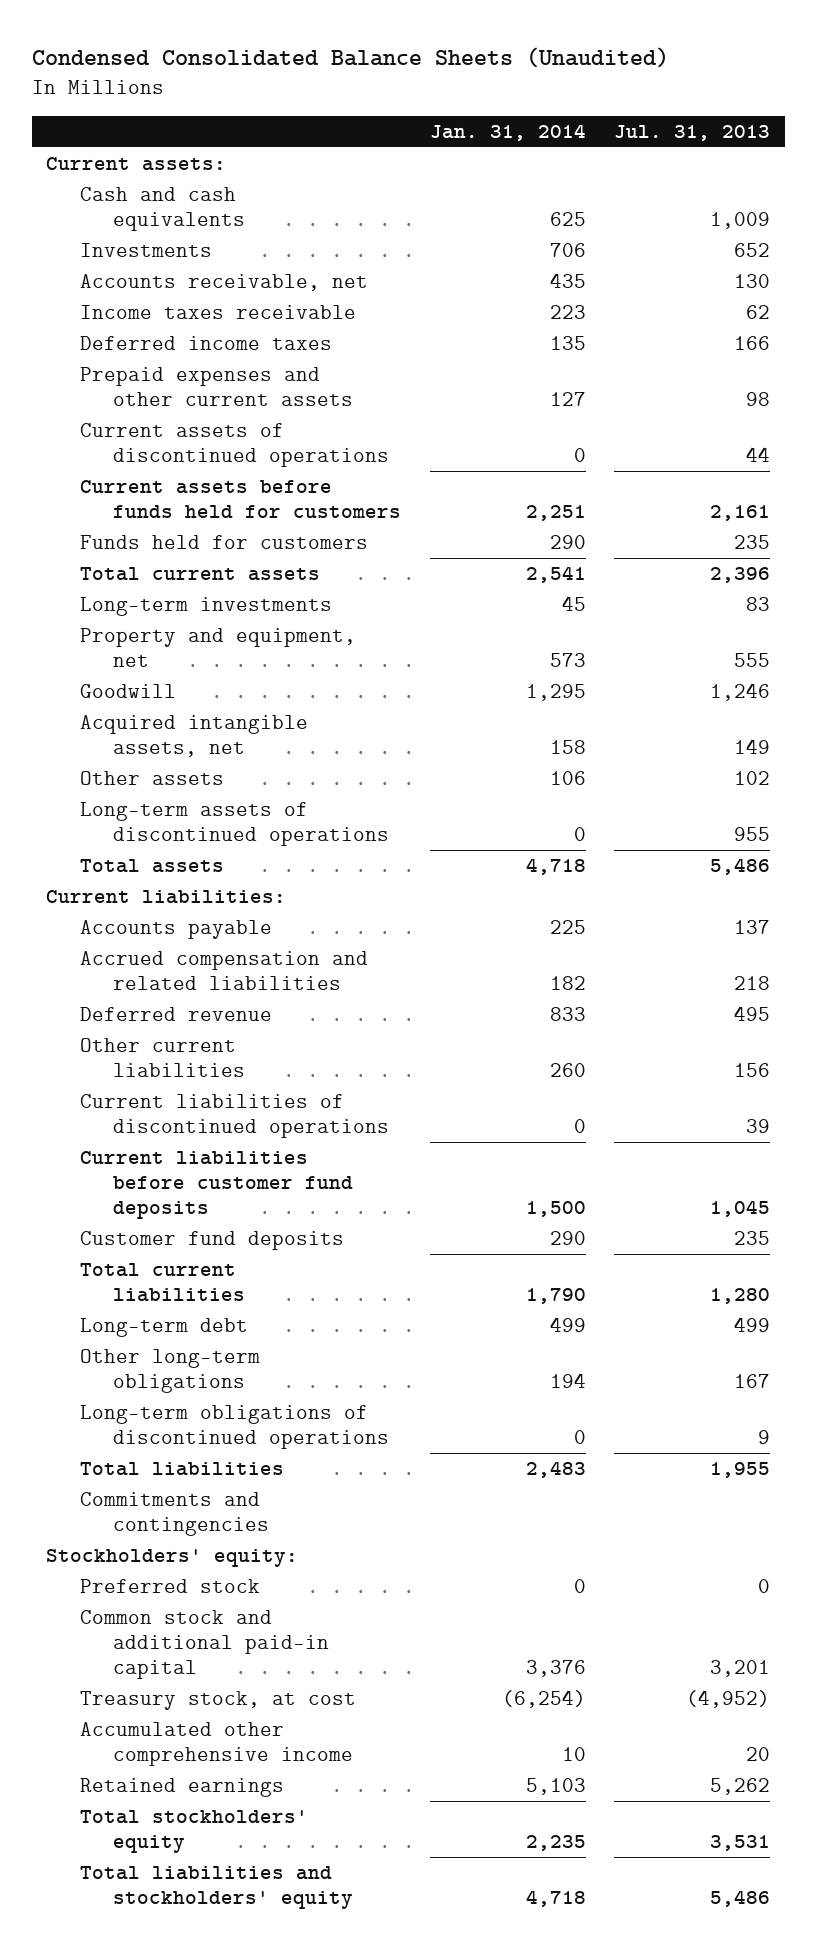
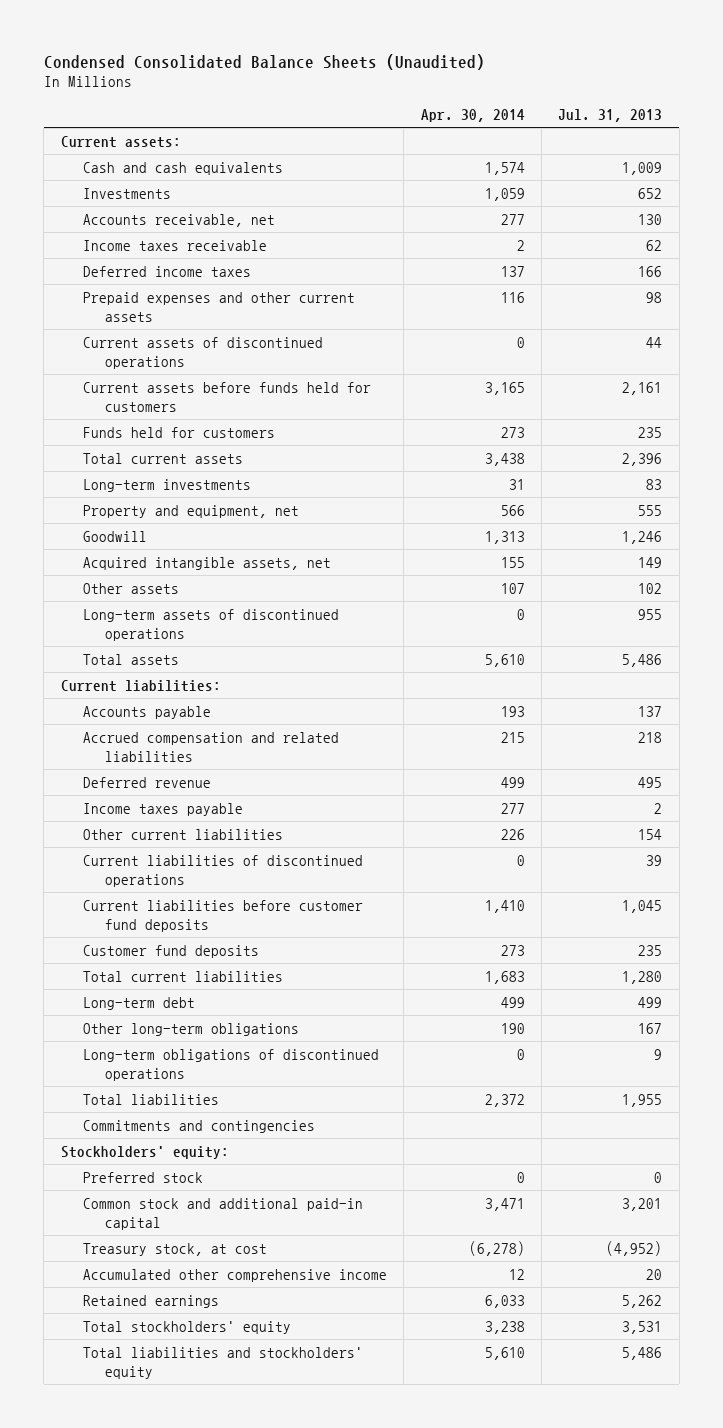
- | Jan. 31, 2014 | Jul. 31, 2013
+ | Apr. 30, 2014 | Jul. 31, 2013
- Other current liabilities | 260 | 156
+ Income taxes payable | 277 | 2
+ Other current liabilities | 226 | 154

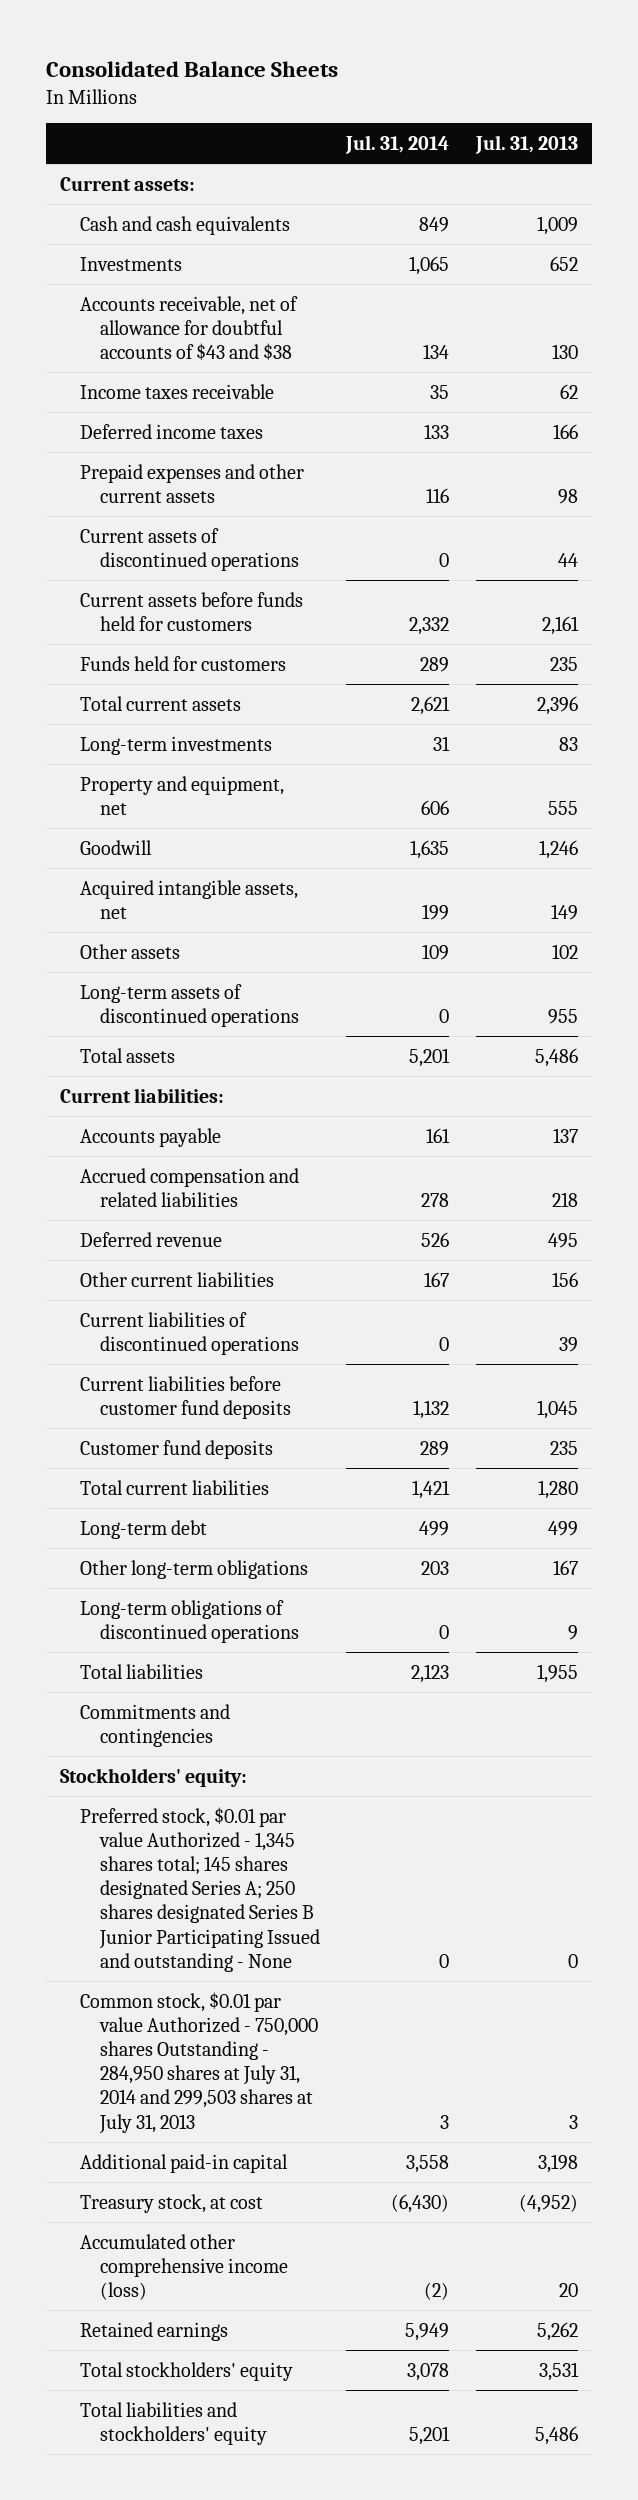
- Condensed Consolidated Balance Sheets (Unaudited)
+ Consolidated Balance Sheets
- | Apr. 30, 2014 | Jul. 31, 2013
+ | Jul. 31, 2014 | Jul. 31, 2013
- Accounts receivable, net | 277 | 130
+ Accounts receivable, net of allowance for doubtful accounts of $43 and $38 | 134 | 130
- Income taxes payable | 277 | 2
- Other current liabilities | 226 | 154
+ Other current liabilities | 167 | 156
- Preferred stock | 0 | 0
- Common stock and additional paid-in capital | 3,471 | 3,201
+ Preferred stock, $0.01 par value Authorized - 1,345 shares total; 145 shares designated Series A; 250 shares designated Series B Junior Participating Issued and outstanding - None | 0 | 0
+ Common stock, $0.01 par value Authorized - 750,000 shares Outstanding - 284,950 shares at July 31, 2014 and 299,503 shares at July 31, 2013 | 3 | 3
+ Additional paid-in capital | 3,558 | 3,198
- Accumulated other comprehensive income | 12 | 20
+ Accumulated other comprehensive income (loss) | (2) | 20

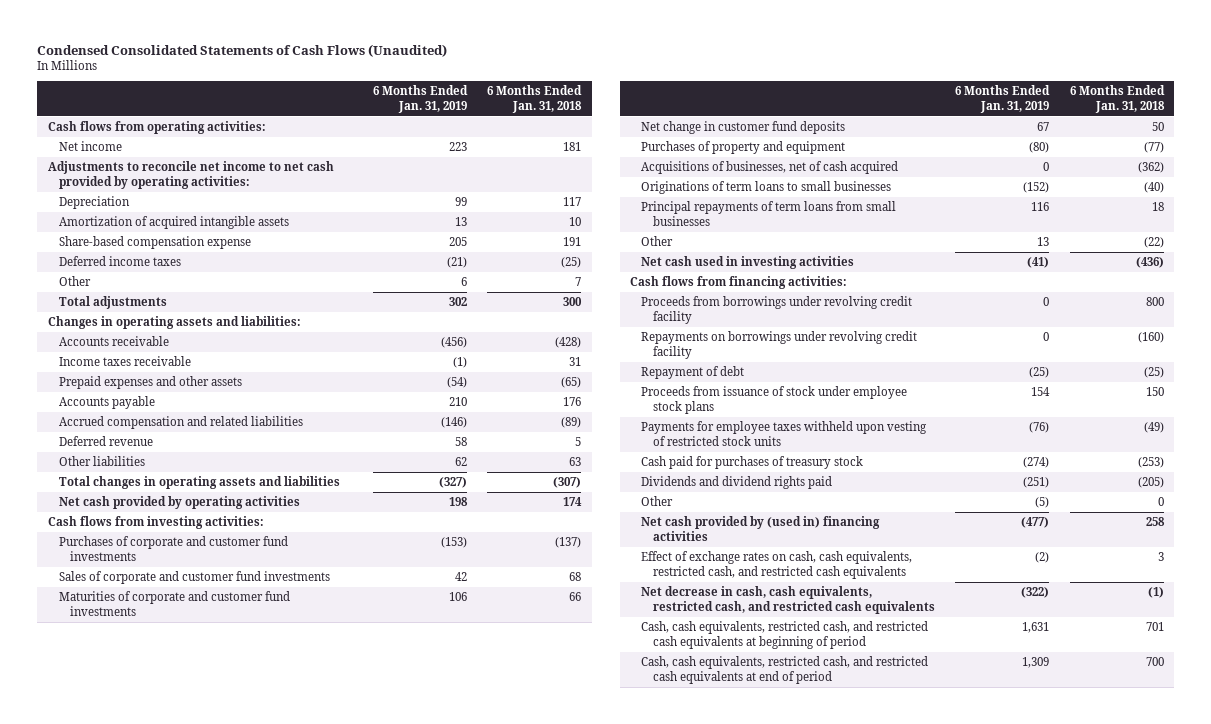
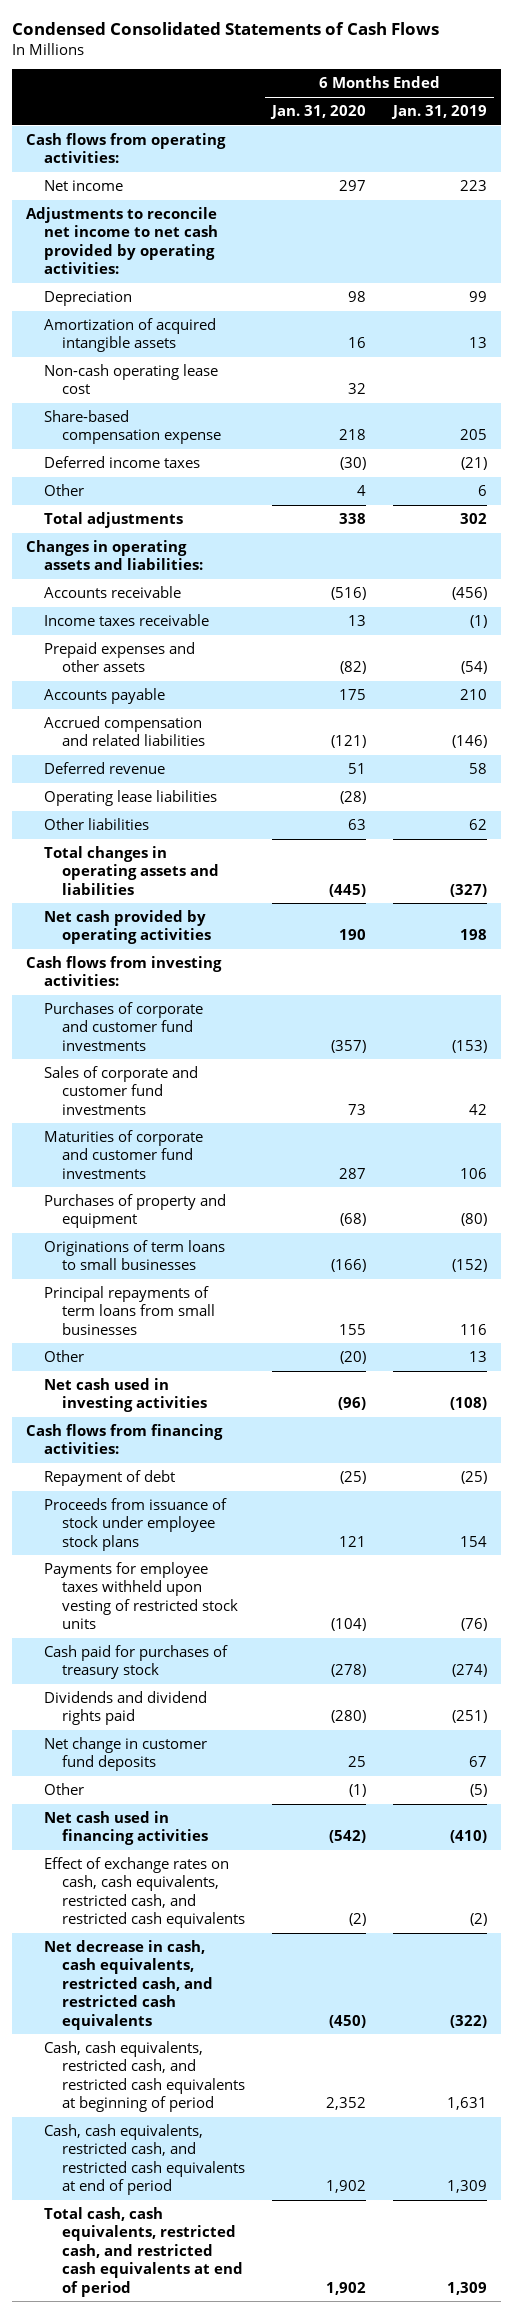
- Condensed Consolidated Statements of Cash Flows (Unaudited)
+ Condensed Consolidated Statements of Cash Flows
- | 6 Months Ended Jan. 31, 2019 | 6 Months Ended Jan. 31, 2018
+ | 6 Months Ended Jan. 31, 2020 | 6 Months Ended Jan. 31, 2019
+ Non-cash operating lease cost | 32 |
+ Operating lease liabilities | (28) |
- Acquisitions of businesses, net of cash acquired | 0 | (362)
- Net cash used in investing activities | (41) | (436)
+ Net cash used in investing activities | (96) | (108)
- Proceeds from borrowings under revolving credit facility | 0 | 800
- Repayments on borrowings under revolving credit facility | 0 | (160)
moved down: Net change in customer fund deposits | 25 | 67
- Net cash provided by (used in) financing activities | (477) | 258
+ Net cash used in financing activities | (542) | (410)
+ Total cash, cash equivalents, restricted cash, and restricted cash equivalents at end of period | 1,902 | 1,309

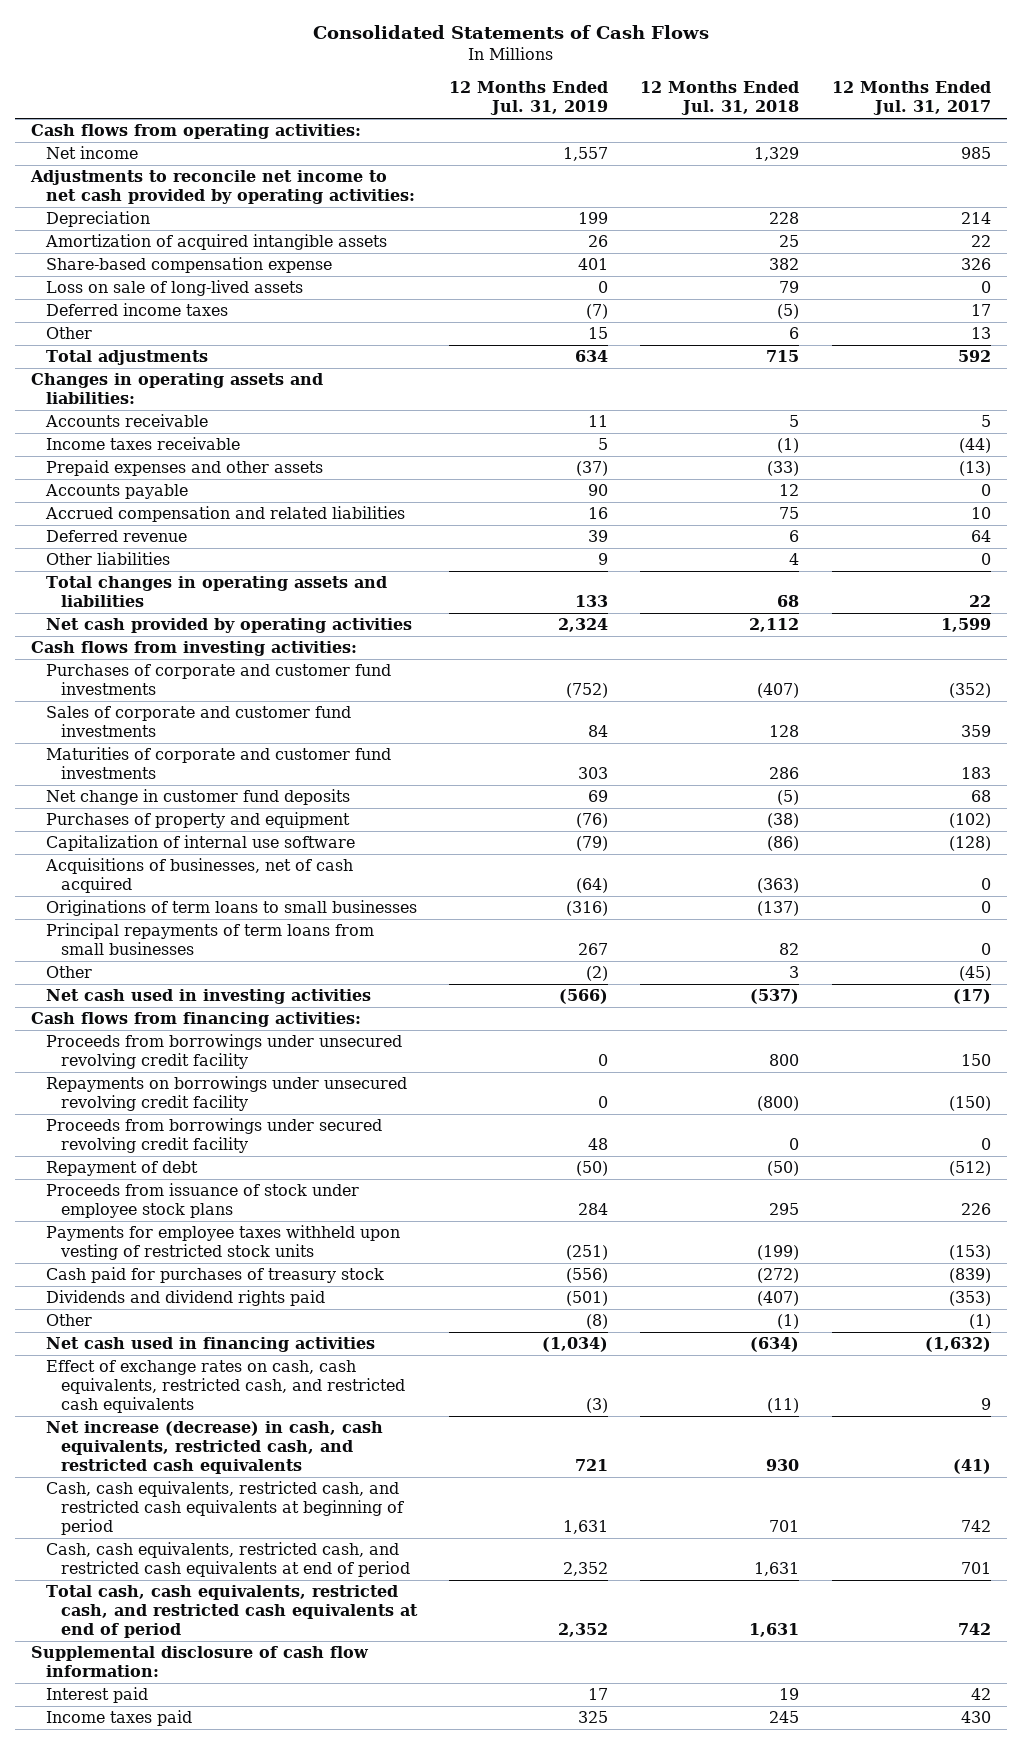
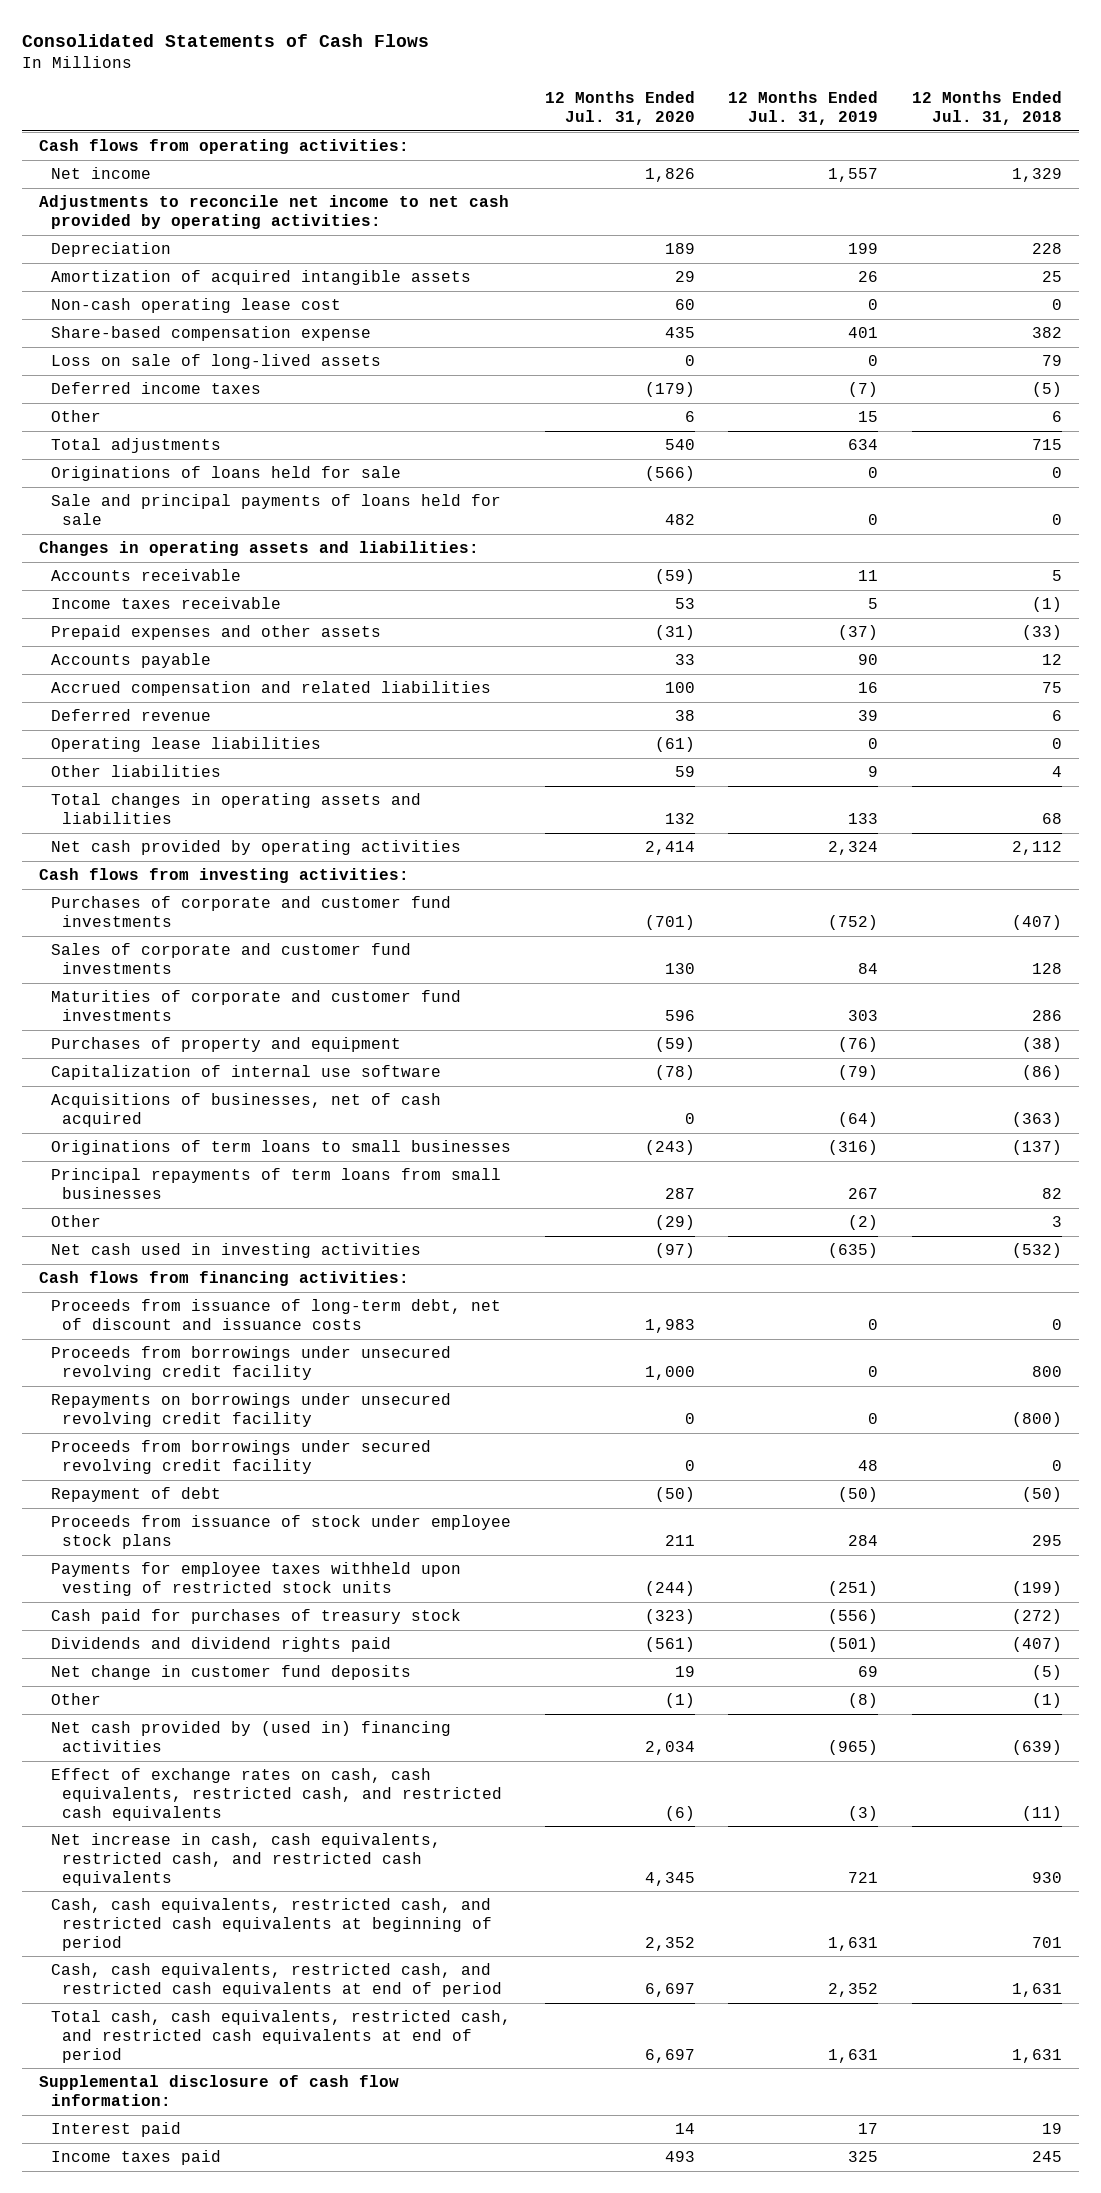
- | 12 Months Ended Jul. 31, 2019 | 12 Months Ended Jul. 31, 2018 | 12 Months Ended Jul. 31, 2017
+ | 12 Months Ended Jul. 31, 2020 | 12 Months Ended Jul. 31, 2019 | 12 Months Ended Jul. 31, 2018
+ Non-cash operating lease cost | 60 | 0 | 0
+ Originations of loans held for sale | (566) | 0 | 0
+ Sale and principal payments of loans held for sale | 482 | 0 | 0
+ Operating lease liabilities | (61) | 0 | 0
- Net cash used in investing activities | (566) | (537) | (17)
+ Net cash used in investing activities | (97) | (635) | (532)
+ Proceeds from issuance of long-term debt, net of discount and issuance costs | 1,983 | 0 | 0
moved down: Net change in customer fund deposits | 19 | 69 | (5)
- Net cash used in financing activities | (1,034) | (634) | (1,632)
+ Net cash provided by (used in) financing activities | 2,034 | (965) | (639)
- Net increase (decrease) in cash, cash equivalents, restricted cash, and restricted cash equivalents | 721 | 930 | (41)
+ Net increase in cash, cash equivalents, restricted cash, and restricted cash equivalents | 4,345 | 721 | 930
- Total cash, cash equivalents, restricted cash, and restricted cash equivalents at end of period | 2,352 | 1,631 | 742
+ Total cash, cash equivalents, restricted cash, and restricted cash equivalents at end of period | 6,697 | 1,631 | 1,631

